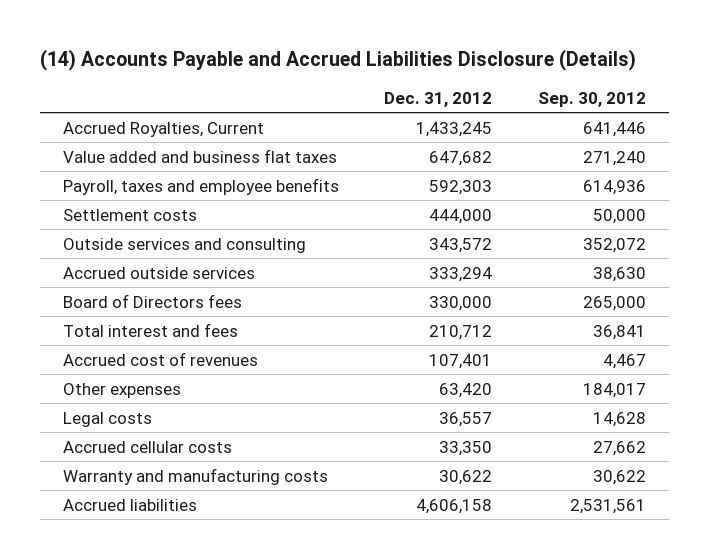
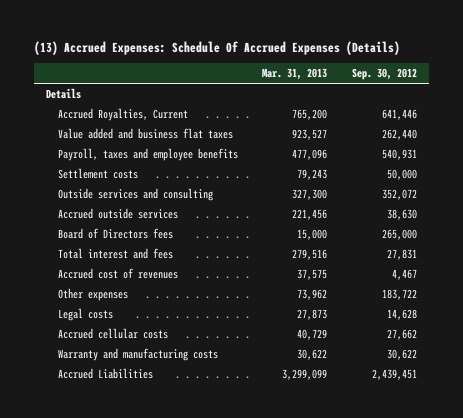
- (14) Accounts Payable and Accrued Liabilities Disclosure (Details)
+ (13) Accrued Expenses: Schedule Of Accrued Expenses (Details)
- | Dec. 31, 2012 | Sep. 30, 2012
+ | Mar. 31, 2013 | Sep. 30, 2012
+ Details
- Value added and business flat taxes | 647,682 | 271,240
- Payroll, taxes and employee benefits | 592,303 | 614,936
+ Value added and business flat taxes | 923,527 | 262,440
+ Payroll, taxes and employee benefits | 477,096 | 540,931
- Total interest and fees | 210,712 | 36,841
+ Total interest and fees | 279,516 | 27,831
- Other expenses | 63,420 | 184,017
+ Other expenses | 73,962 | 183,722
- Accrued liabilities | 4,606,158 | 2,531,561
+ Accrued Liabilities | 3,299,099 | 2,439,451

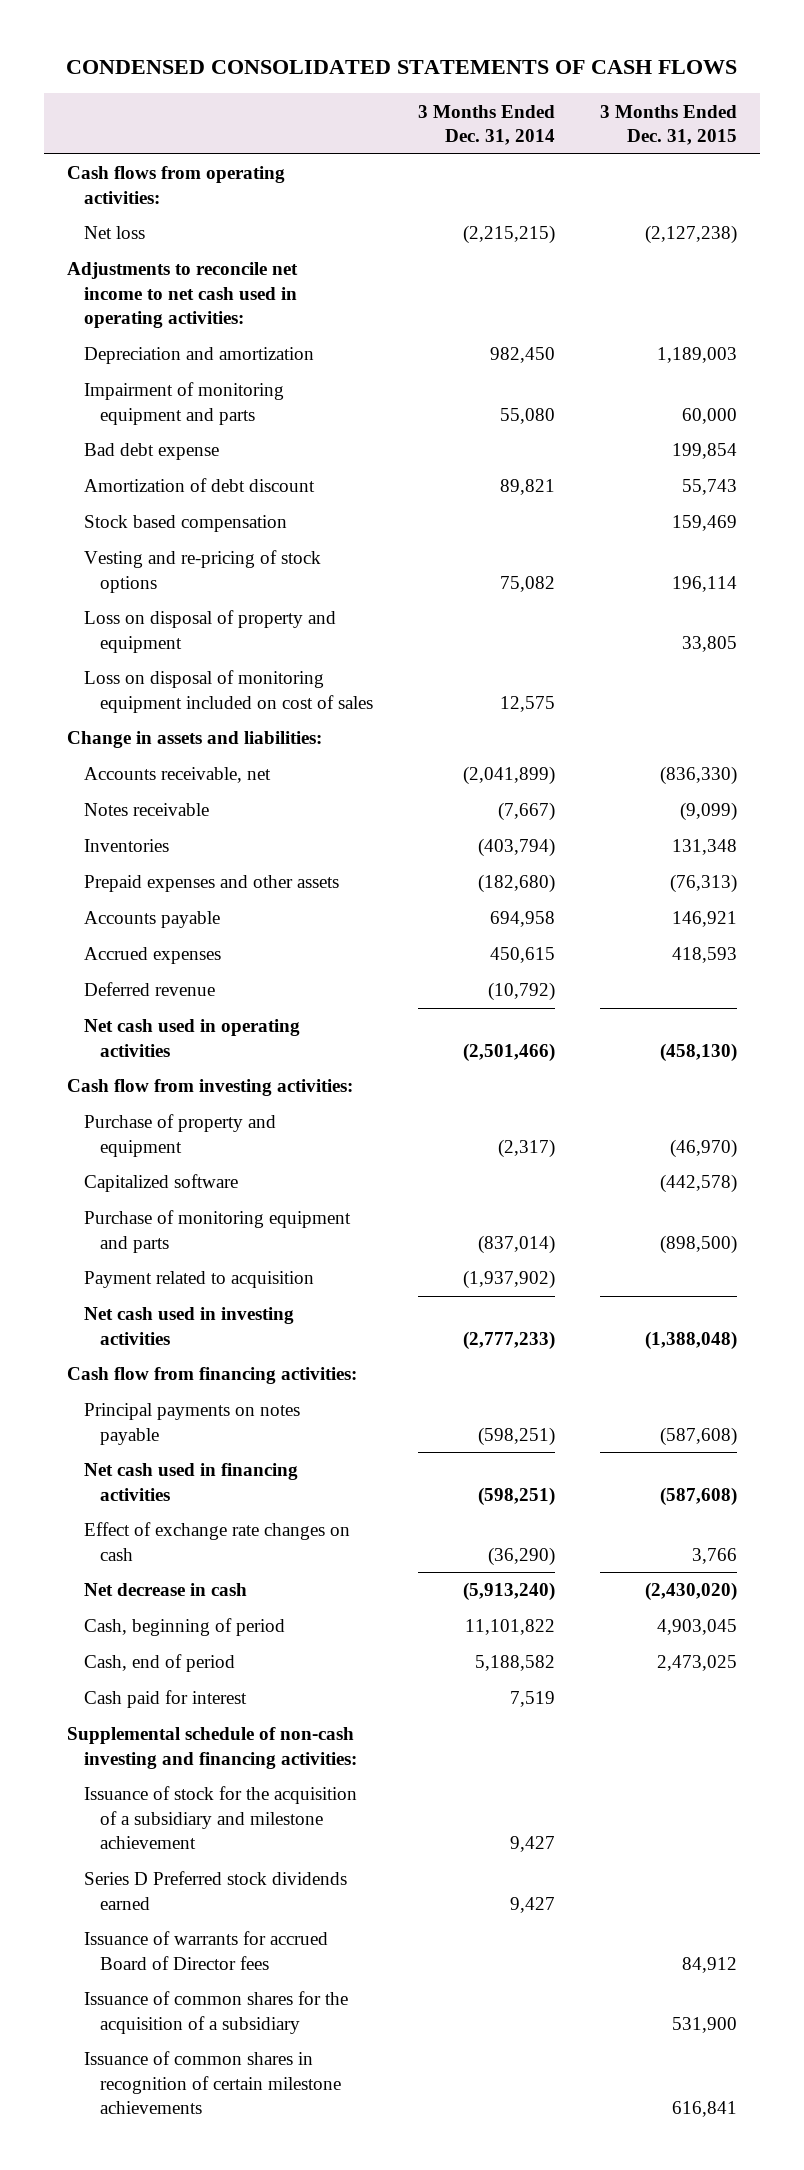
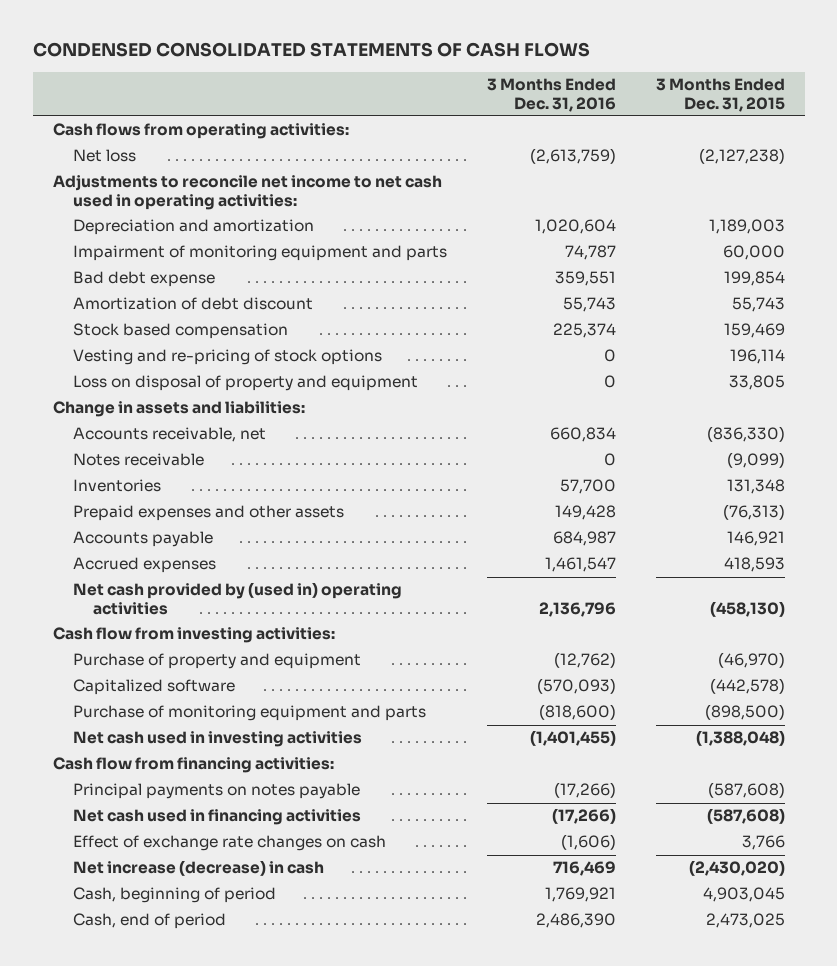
- | 3 Months Ended Dec. 31, 2014 | 3 Months Ended Dec. 31, 2015
+ | 3 Months Ended Dec. 31, 2016 | 3 Months Ended Dec. 31, 2015
- Loss on disposal of monitoring equipment included on cost of sales | 12,575 |
- Deferred revenue | (10,792) |
- Net cash used in operating activities | (2,501,466) | (458,130)
+ Net cash provided by (used in) operating activities | 2,136,796 | (458,130)
- Payment related to acquisition | (1,937,902) |
- Net decrease in cash | (5,913,240) | (2,430,020)
+ Net increase (decrease) in cash | 716,469 | (2,430,020)
- Cash paid for interest | 7,519 |
- Supplemental schedule of non-cash investing and financing activities:
- Issuance of stock for the acquisition of a subsidiary and milestone achievement | 9,427 |
- Series D Preferred stock dividends earned | 9,427 |
- Issuance of warrants for accrued Board of Director fees | | 84,912
- Issuance of common shares for the acquisition of a subsidiary | | 531,900
- Issuance of common shares in recognition of certain milestone achievements | | 616,841

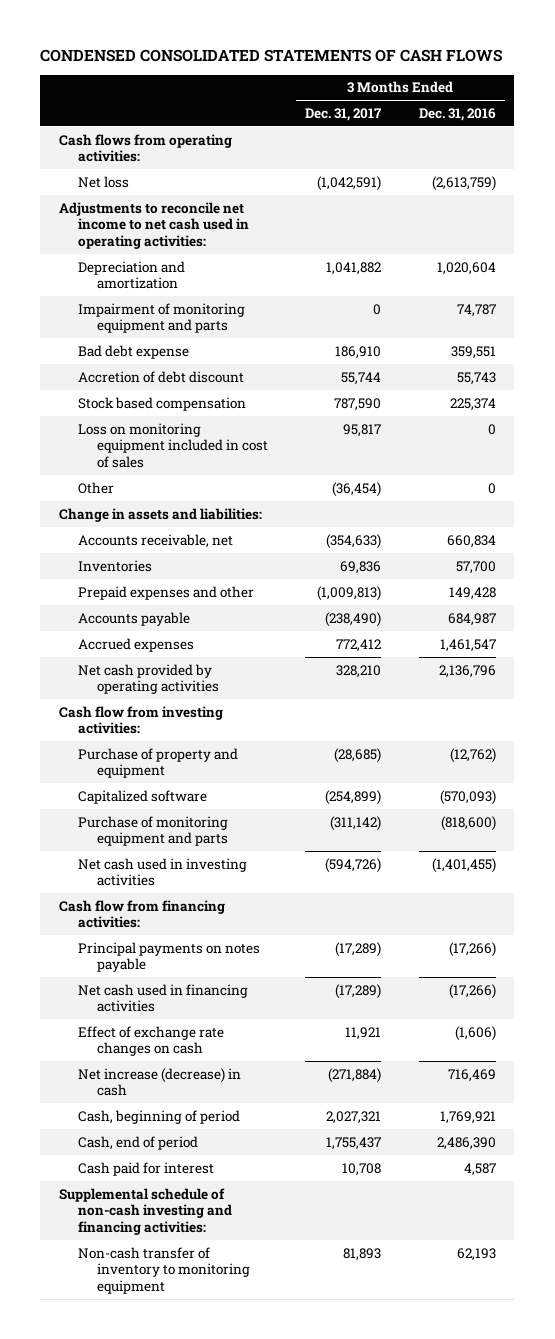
- | 3 Months Ended Dec. 31, 2016 | 3 Months Ended Dec. 31, 2015
+ | 3 Months Ended Dec. 31, 2017 | 3 Months Ended Dec. 31, 2016
- Amortization of debt discount | 55,743 | 55,743
+ Accretion of debt discount | 55,744 | 55,743
- Vesting and re-pricing of stock options | 0 | 196,114
- Loss on disposal of property and equipment | 0 | 33,805
+ Loss on monitoring equipment included in cost of sales | 95,817 | 0
+ Other | (36,454) | 0
- Notes receivable | 0 | (9,099)
- Prepaid expenses and other assets | 149,428 | (76,313)
+ Prepaid expenses and other | (1,009,813) | 149,428
- Net cash provided by (used in) operating activities | 2,136,796 | (458,130)
+ Net cash provided by operating activities | 328,210 | 2,136,796
+ Cash paid for interest | 10,708 | 4,587
+ Supplemental schedule of non-cash investing and financing activities:
+ Non-cash transfer of inventory to monitoring equipment | 81,893 | 62,193

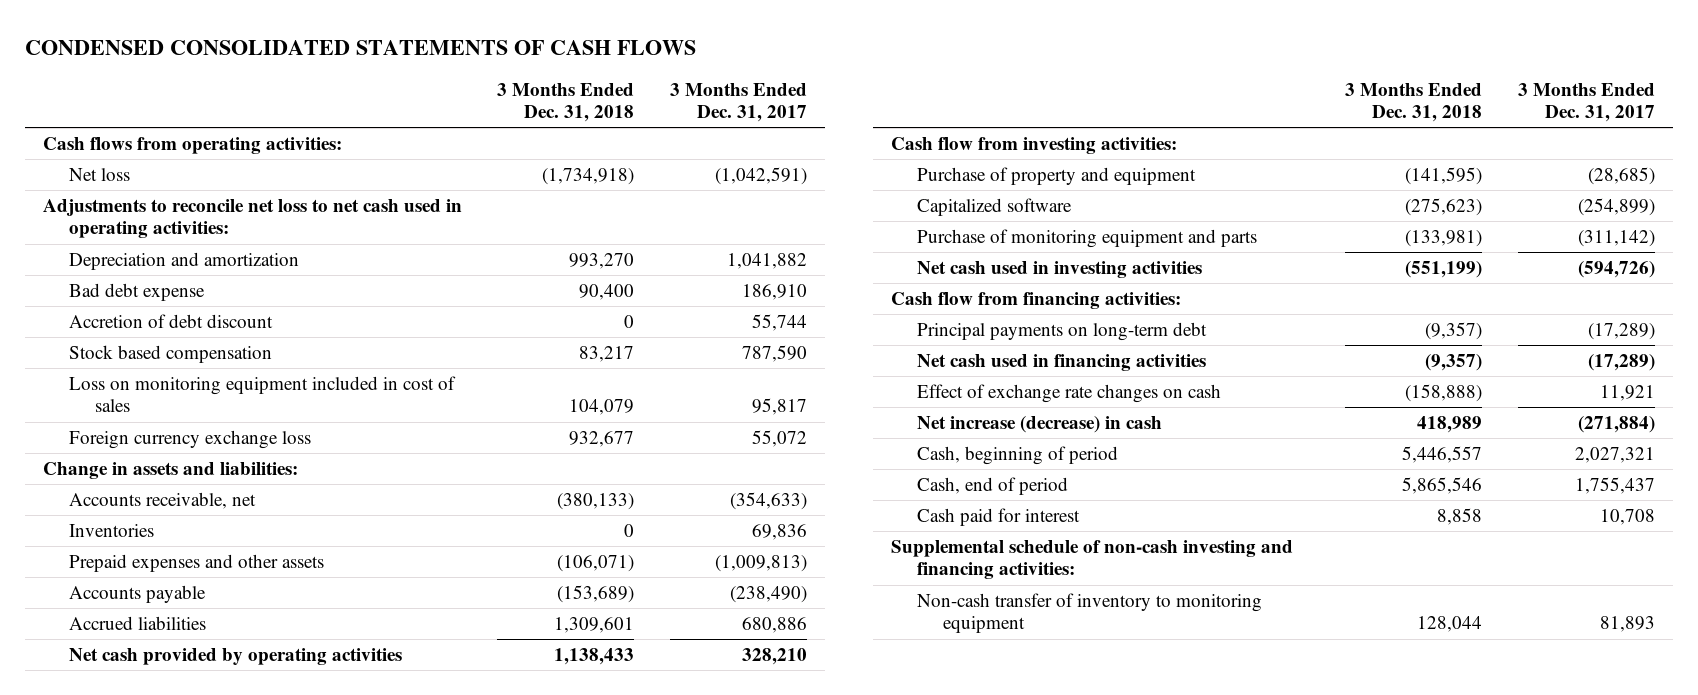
- | 3 Months Ended Dec. 31, 2017 | 3 Months Ended Dec. 31, 2016
+ | 3 Months Ended Dec. 31, 2018 | 3 Months Ended Dec. 31, 2017
- Adjustments to reconcile net income to net cash used in operating activities:
+ Adjustments to reconcile net loss to net cash used in operating activities:
- Impairment of monitoring equipment and parts | 0 | 74,787
- Other | (36,454) | 0
+ Foreign currency exchange loss | 932,677 | 55,072
- Prepaid expenses and other | (1,009,813) | 149,428
+ Prepaid expenses and other assets | (106,071) | (1,009,813)
- Accrued expenses | 772,412 | 1,461,547
+ Accrued liabilities | 1,309,601 | 680,886
- Principal payments on notes payable | (17,289) | (17,266)
+ Principal payments on long-term debt | (9,357) | (17,289)

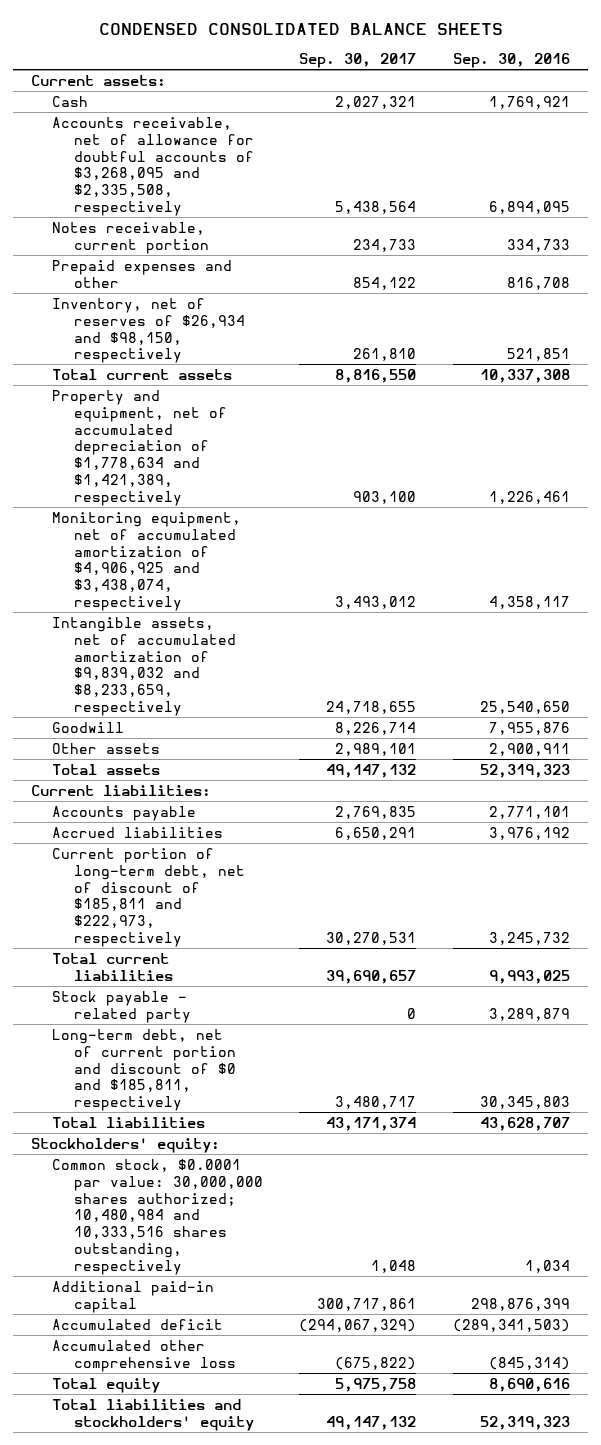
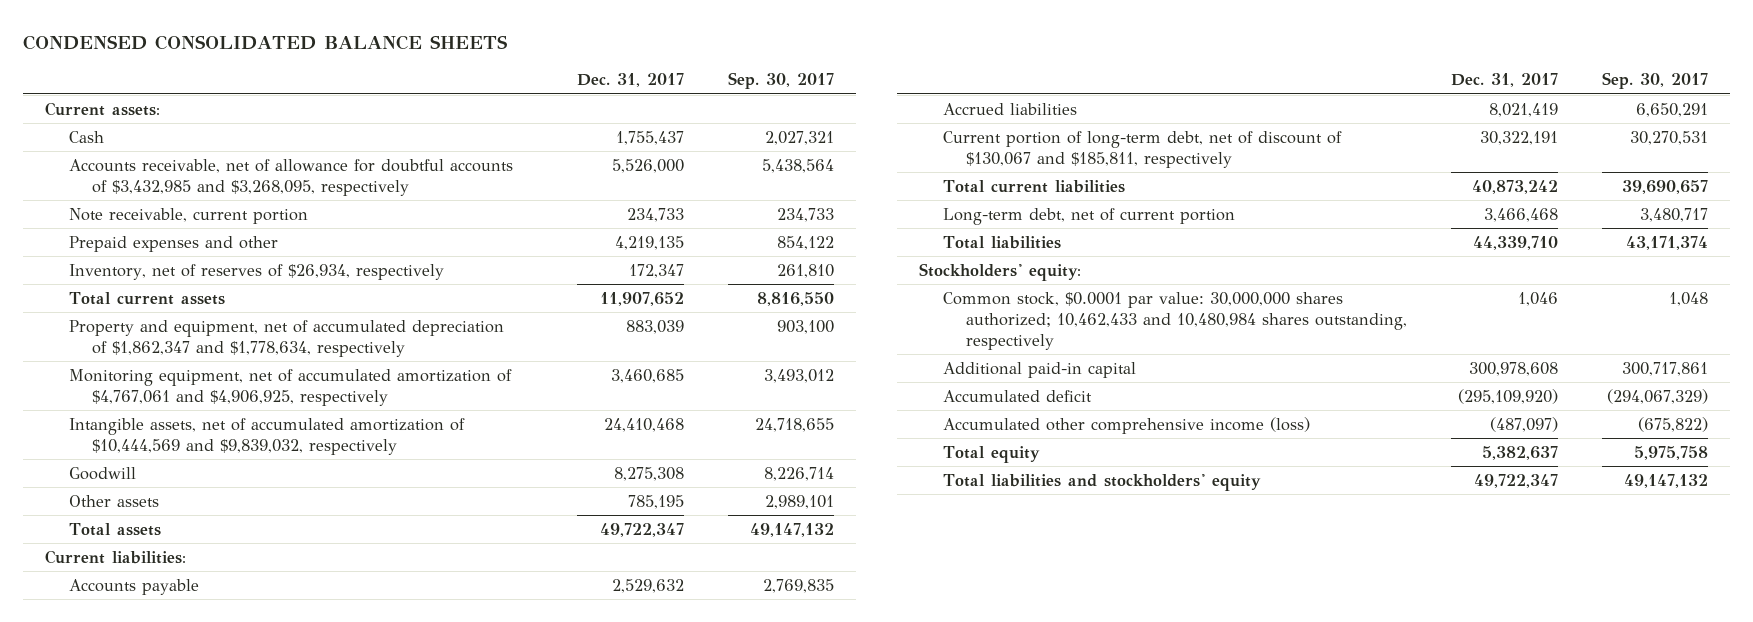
- | Sep. 30, 2017 | Sep. 30, 2016
+ | Dec. 31, 2017 | Sep. 30, 2017
- Accounts receivable, net of allowance for doubtful accounts of $3,268,095 and $2,335,508, respectively | 5,438,564 | 6,894,095
- Notes receivable, current portion | 234,733 | 334,733
+ Accounts receivable, net of allowance for doubtful accounts of $3,432,985 and $3,268,095, respectively | 5,526,000 | 5,438,564
+ Note receivable, current portion | 234,733 | 234,733
- Inventory, net of reserves of $26,934 and $98,150, respectively | 261,810 | 521,851
+ Inventory, net of reserves of $26,934, respectively | 172,347 | 261,810
- Property and equipment, net of accumulated depreciation of $1,778,634 and $1,421,389, respectively | 903,100 | 1,226,461
- Monitoring equipment, net of accumulated amortization of $4,906,925 and $3,438,074, respectively | 3,493,012 | 4,358,117
- Intangible assets, net of accumulated amortization of $9,839,032 and $8,233,659, respectively | 24,718,655 | 25,540,650
+ Property and equipment, net of accumulated depreciation of $1,862,347 and $1,778,634, respectively | 883,039 | 903,100
+ Monitoring equipment, net of accumulated amortization of $4,767,061 and $4,906,925, respectively | 3,460,685 | 3,493,012
+ Intangible assets, net of accumulated amortization of $10,444,569 and $9,839,032, respectively | 24,410,468 | 24,718,655
- Current portion of long-term debt, net of discount of $185,811 and $222,973, respectively | 30,270,531 | 3,245,732
+ Current portion of long-term debt, net of discount of $130,067 and $185,811, respectively | 30,322,191 | 30,270,531
- Stock payable - related party | 0 | 3,289,879
- Long-term debt, net of current portion and discount of $0 and $185,811, respectively | 3,480,717 | 30,345,803
+ Long-term debt, net of current portion | 3,466,468 | 3,480,717
- Common stock, $0.0001 par value: 30,000,000 shares authorized; 10,480,984 and 10,333,516 shares outstanding, respectively | 1,048 | 1,034
+ Common stock, $0.0001 par value: 30,000,000 shares authorized; 10,462,433 and 10,480,984 shares outstanding, respectively | 1,046 | 1,048
- Accumulated other comprehensive loss | (675,822) | (845,314)
+ Accumulated other comprehensive income (loss) | (487,097) | (675,822)

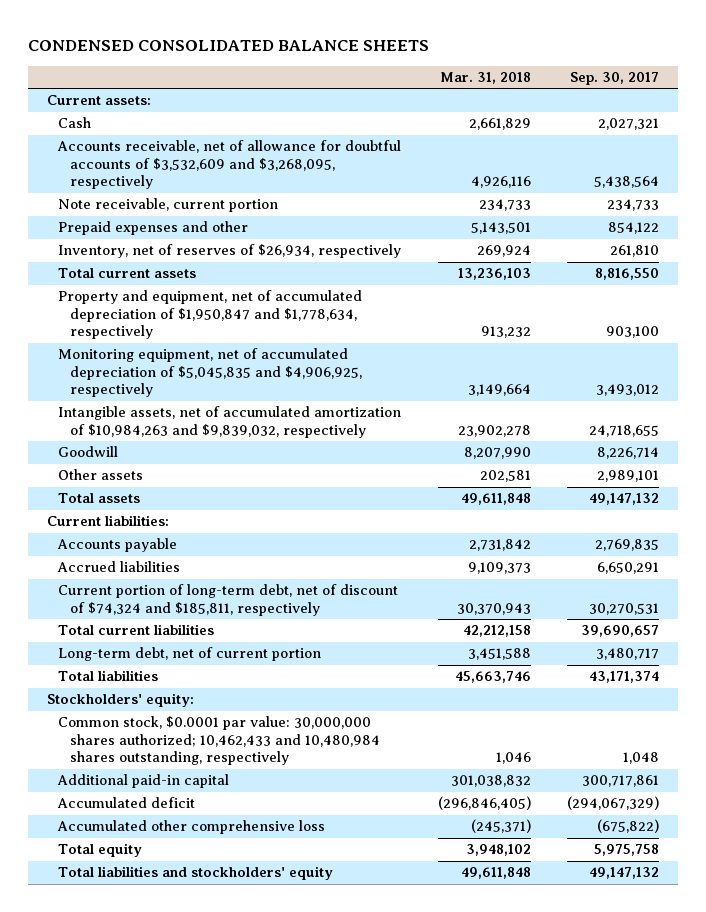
- | Dec. 31, 2017 | Sep. 30, 2017
+ | Mar. 31, 2018 | Sep. 30, 2017
- Accounts receivable, net of allowance for doubtful accounts of $3,432,985 and $3,268,095, respectively | 5,526,000 | 5,438,564
+ Accounts receivable, net of allowance for doubtful accounts of $3,532,609 and $3,268,095, respectively | 4,926,116 | 5,438,564
- Property and equipment, net of accumulated depreciation of $1,862,347 and $1,778,634, respectively | 883,039 | 903,100
- Monitoring equipment, net of accumulated amortization of $4,767,061 and $4,906,925, respectively | 3,460,685 | 3,493,012
- Intangible assets, net of accumulated amortization of $10,444,569 and $9,839,032, respectively | 24,410,468 | 24,718,655
+ Property and equipment, net of accumulated depreciation of $1,950,847 and $1,778,634, respectively | 913,232 | 903,100
+ Monitoring equipment, net of accumulated depreciation of $5,045,835 and $4,906,925, respectively | 3,149,664 | 3,493,012
+ Intangible assets, net of accumulated amortization of $10,984,263 and $9,839,032, respectively | 23,902,278 | 24,718,655
- Current portion of long-term debt, net of discount of $130,067 and $185,811, respectively | 30,322,191 | 30,270,531
+ Current portion of long-term debt, net of discount of $74,324 and $185,811, respectively | 30,370,943 | 30,270,531
- Accumulated other comprehensive income (loss) | (487,097) | (675,822)
+ Accumulated other comprehensive loss | (245,371) | (675,822)

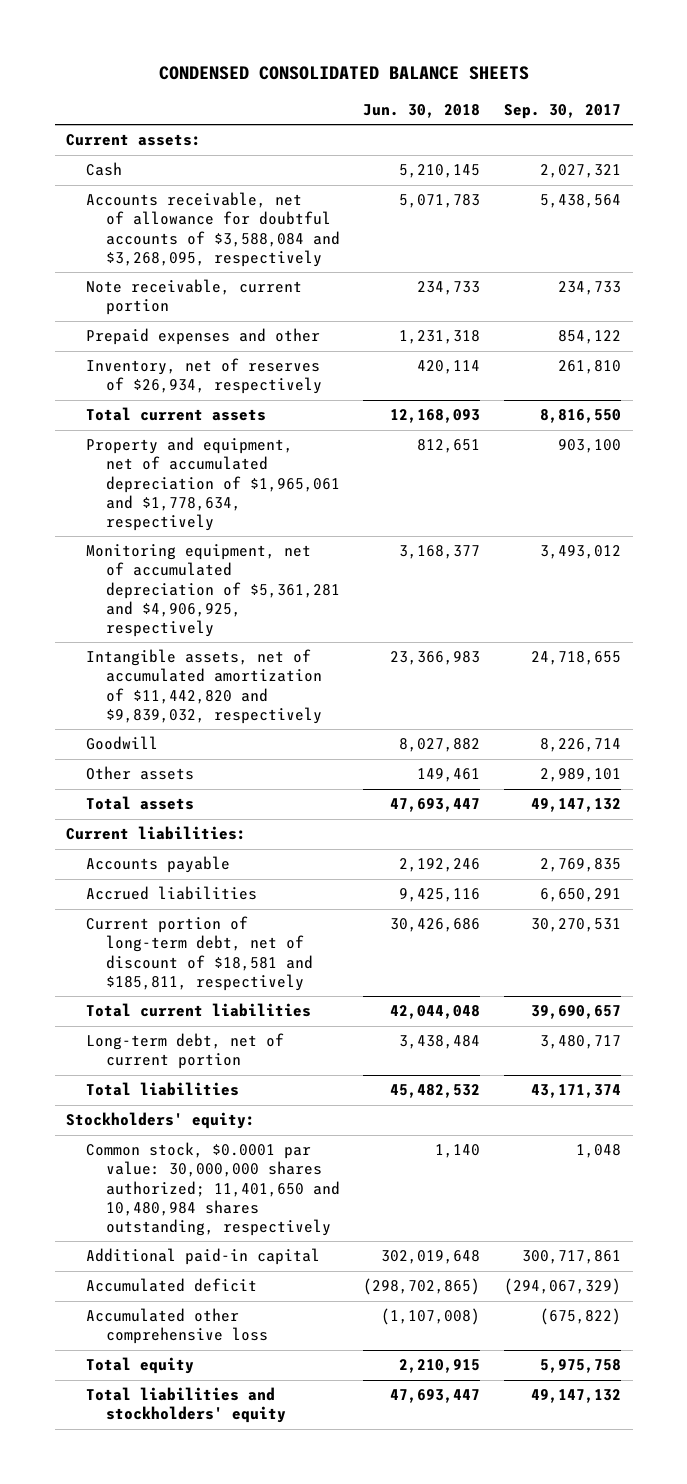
- | Mar. 31, 2018 | Sep. 30, 2017
+ | Jun. 30, 2018 | Sep. 30, 2017
- Accounts receivable, net of allowance for doubtful accounts of $3,532,609 and $3,268,095, respectively | 4,926,116 | 5,438,564
+ Accounts receivable, net of allowance for doubtful accounts of $3,588,084 and $3,268,095, respectively | 5,071,783 | 5,438,564
- Property and equipment, net of accumulated depreciation of $1,950,847 and $1,778,634, respectively | 913,232 | 903,100
- Monitoring equipment, net of accumulated depreciation of $5,045,835 and $4,906,925, respectively | 3,149,664 | 3,493,012
- Intangible assets, net of accumulated amortization of $10,984,263 and $9,839,032, respectively | 23,902,278 | 24,718,655
+ Property and equipment, net of accumulated depreciation of $1,965,061 and $1,778,634, respectively | 812,651 | 903,100
+ Monitoring equipment, net of accumulated depreciation of $5,361,281 and $4,906,925, respectively | 3,168,377 | 3,493,012
+ Intangible assets, net of accumulated amortization of $11,442,820 and $9,839,032, respectively | 23,366,983 | 24,718,655
- Current portion of long-term debt, net of discount of $74,324 and $185,811, respectively | 30,370,943 | 30,270,531
+ Current portion of long-term debt, net of discount of $18,581 and $185,811, respectively | 30,426,686 | 30,270,531
- Common stock, $0.0001 par value: 30,000,000 shares authorized; 10,462,433 and 10,480,984 shares outstanding, respectively | 1,046 | 1,048
+ Common stock, $0.0001 par value: 30,000,000 shares authorized; 11,401,650 and 10,480,984 shares outstanding, respectively | 1,140 | 1,048

